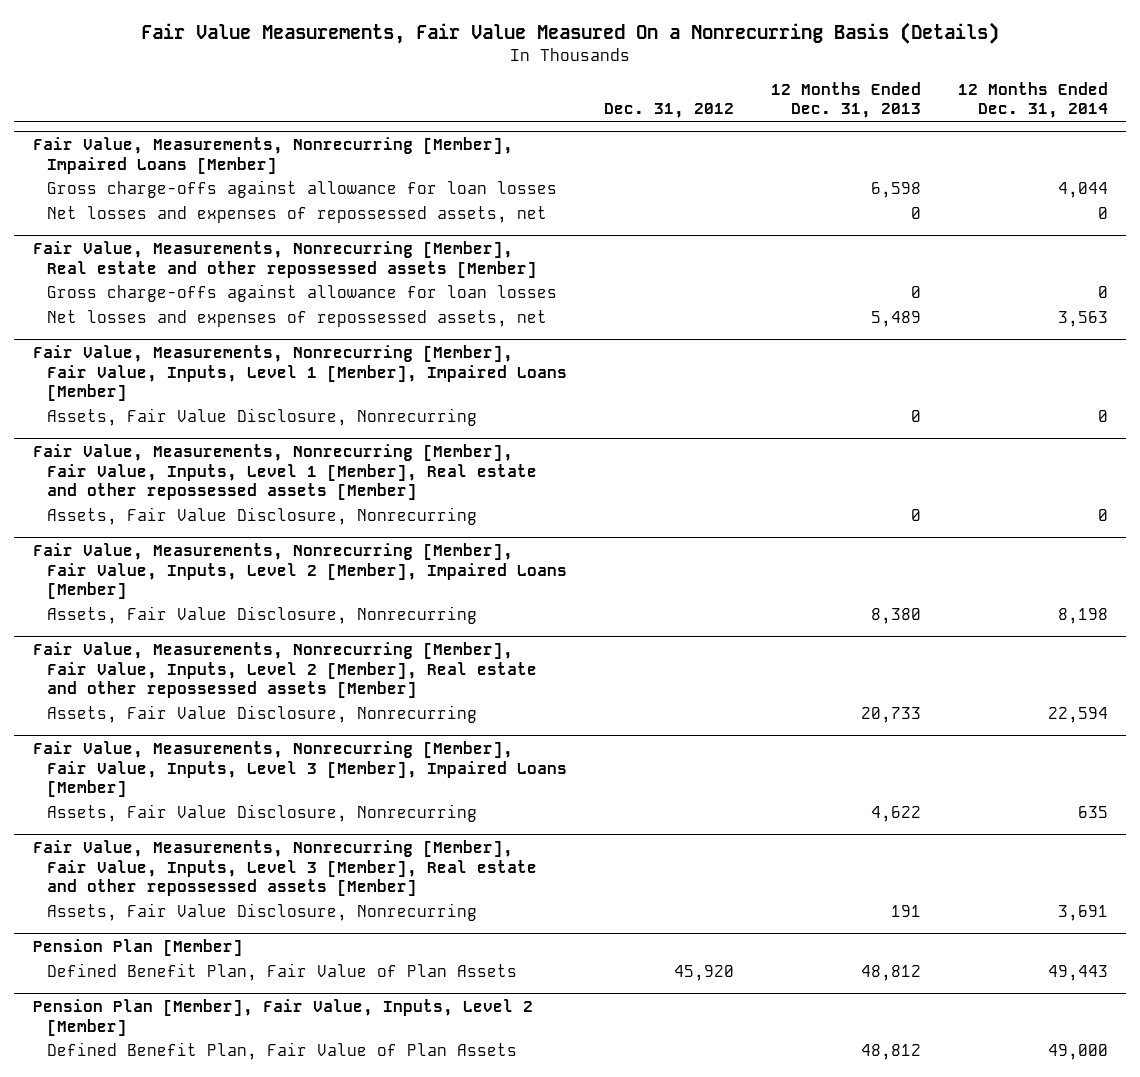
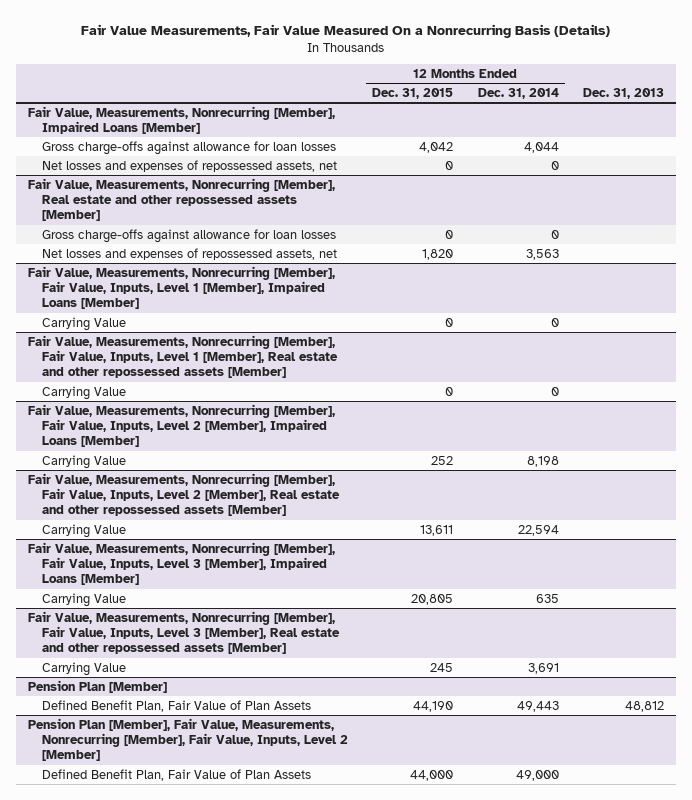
- | Dec. 31, 2012 | 12 Months Ended Dec. 31, 2013 | 12 Months Ended Dec. 31, 2014
+ | 12 Months Ended Dec. 31, 2015 | 12 Months Ended Dec. 31, 2014 | Dec. 31, 2013
@ Fair Value, Measurements, Nonrecurring [Member], Fair Value, Inputs, Level 1 [Member], Impaired Loans [Member]
- Assets, Fair Value Disclosure, Nonrecurring | | 0 | 0
+ Carrying Value | 0 | 0 |
@ Fair Value, Measurements, Nonrecurring [Member], Fair Value, Inputs, Level 1 [Member], Real estate and other repossessed assets [Member]
- Assets, Fair Value Disclosure, Nonrecurring | | 0 | 0
+ Carrying Value | 0 | 0 |
@ Fair Value, Measurements, Nonrecurring [Member], Fair Value, Inputs, Level 2 [Member], Impaired Loans [Member]
- Assets, Fair Value Disclosure, Nonrecurring | | 8,380 | 8,198
+ Carrying Value | 252 | 8,198 |
@ Fair Value, Measurements, Nonrecurring [Member], Fair Value, Inputs, Level 2 [Member], Real estate and other repossessed assets [Member]
- Assets, Fair Value Disclosure, Nonrecurring | | 20,733 | 22,594
+ Carrying Value | 13,611 | 22,594 |
@ Fair Value, Measurements, Nonrecurring [Member], Fair Value, Inputs, Level 3 [Member], Impaired Loans [Member]
- Assets, Fair Value Disclosure, Nonrecurring | | 4,622 | 635
+ Carrying Value | 20,805 | 635 |
@ Fair Value, Measurements, Nonrecurring [Member], Fair Value, Inputs, Level 3 [Member], Real estate and other repossessed assets [Member]
- Assets, Fair Value Disclosure, Nonrecurring | | 191 | 3,691
+ Carrying Value | 245 | 3,691 |
- Pension Plan [Member], Fair Value, Inputs, Level 2 [Member]
+ Pension Plan [Member], Fair Value, Measurements, Nonrecurring [Member], Fair Value, Inputs, Level 2 [Member]

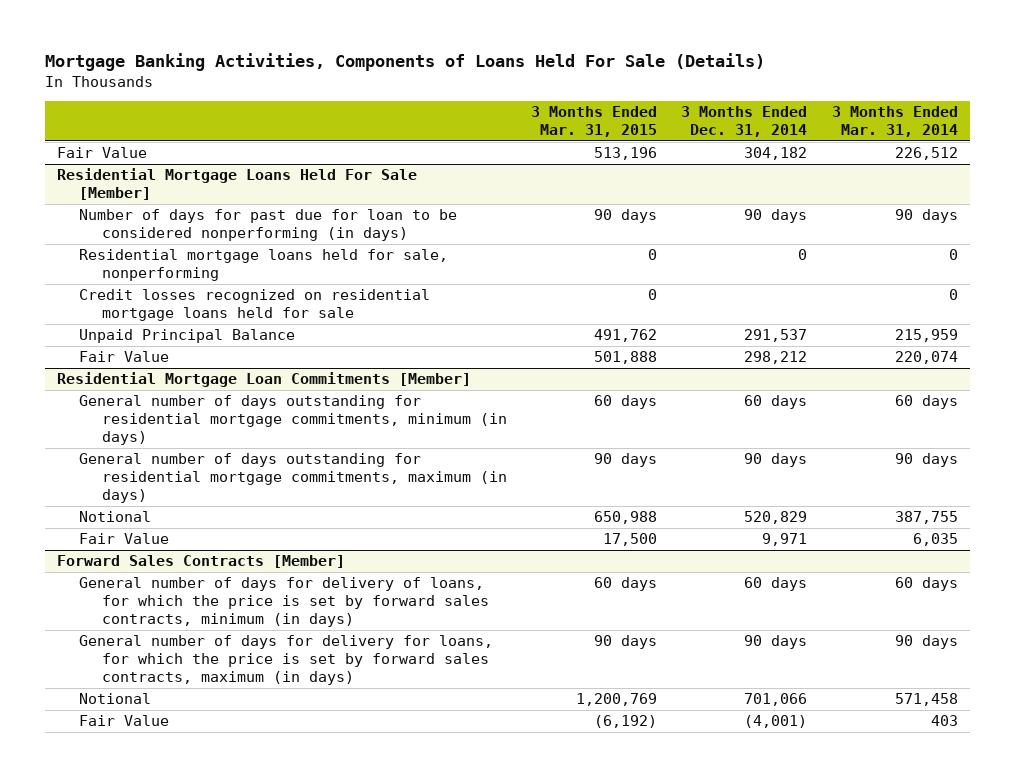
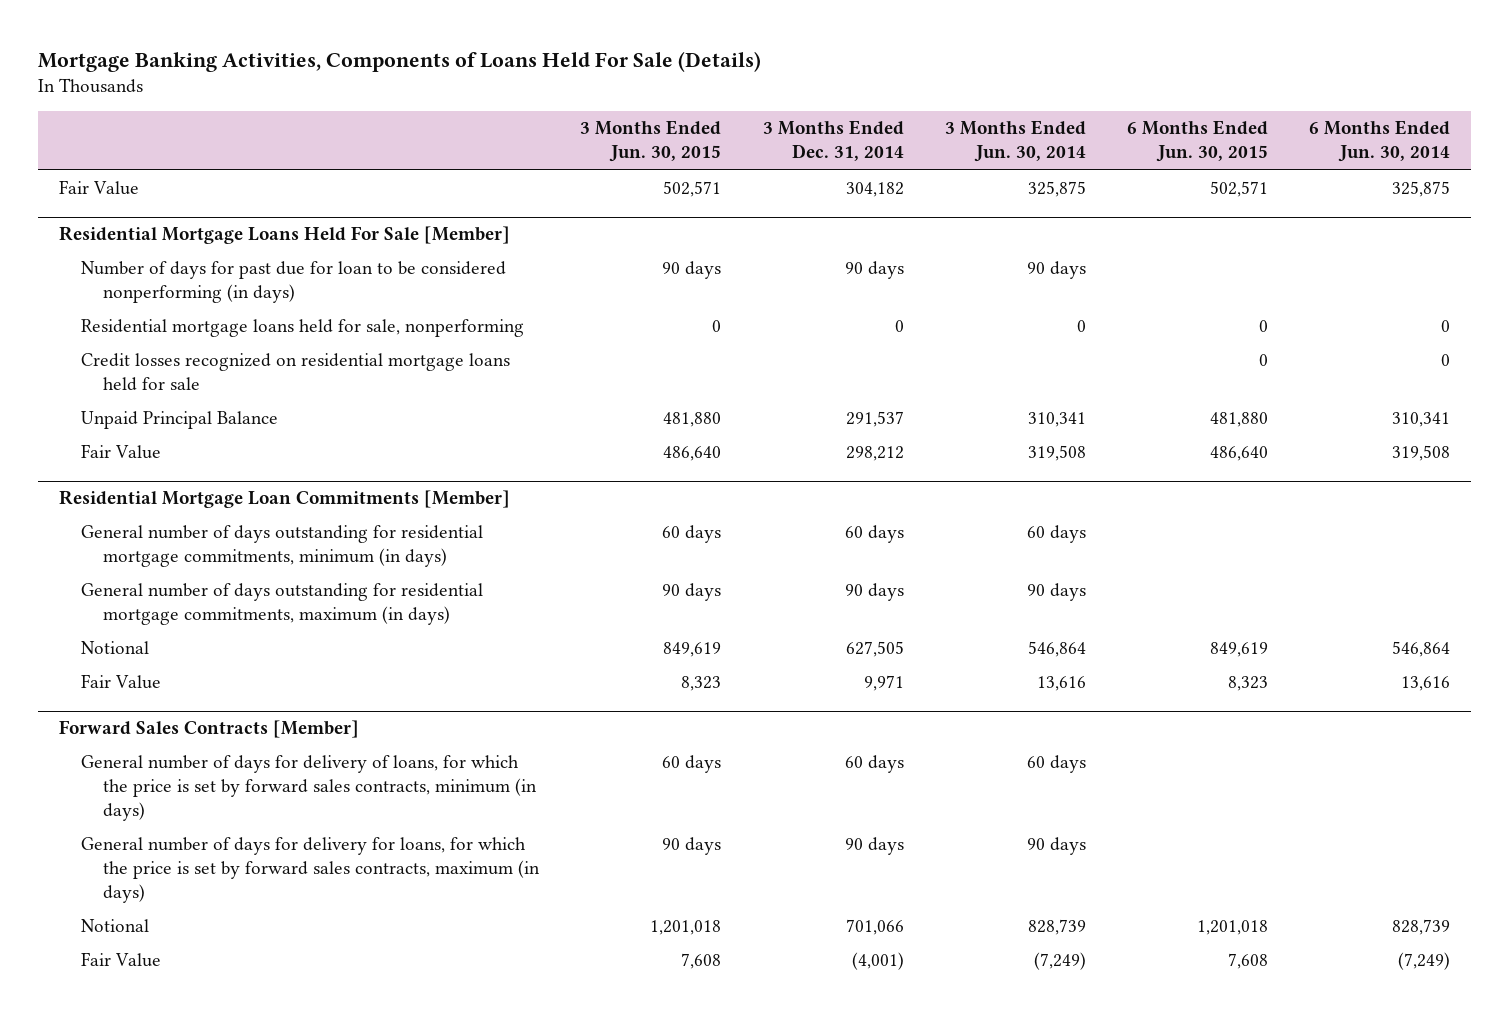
- | 3 Months Ended Mar. 31, 2015 | 3 Months Ended Dec. 31, 2014 | 3 Months Ended Mar. 31, 2014
+ | 3 Months Ended Jun. 30, 2015 | 3 Months Ended Dec. 31, 2014 | 3 Months Ended Jun. 30, 2014 | 6 Months Ended Jun. 30, 2015 | 6 Months Ended Jun. 30, 2014
@ Residential Mortgage Loan Commitments [Member]
- Notional | 650,988 | 520,829 | 387,755
+ Notional | 849,619 | 627,505 | 546,864 | 849,619 | 546,864

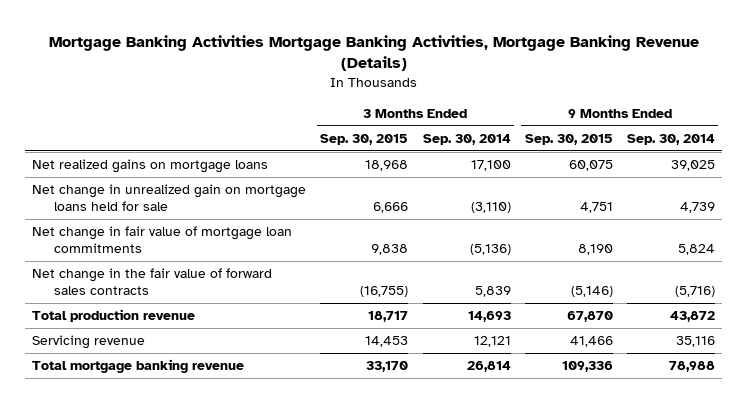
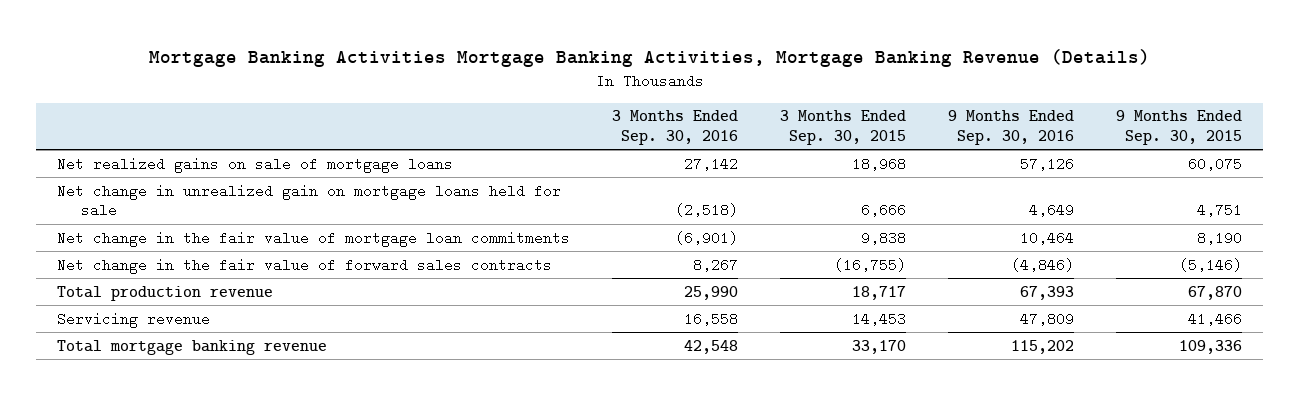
- | 3 Months Ended Sep. 30, 2015 | 3 Months Ended Sep. 30, 2014 | 9 Months Ended Sep. 30, 2015 | 9 Months Ended Sep. 30, 2014
+ | 3 Months Ended Sep. 30, 2016 | 3 Months Ended Sep. 30, 2015 | 9 Months Ended Sep. 30, 2016 | 9 Months Ended Sep. 30, 2015
- Net realized gains on mortgage loans | 18,968 | 17,100 | 60,075 | 39,025
+ Net realized gains on sale of mortgage loans | 27,142 | 18,968 | 57,126 | 60,075
- Net change in fair value of mortgage loan commitments | 9,838 | (5,136) | 8,190 | 5,824
+ Net change in the fair value of mortgage loan commitments | (6,901) | 9,838 | 10,464 | 8,190

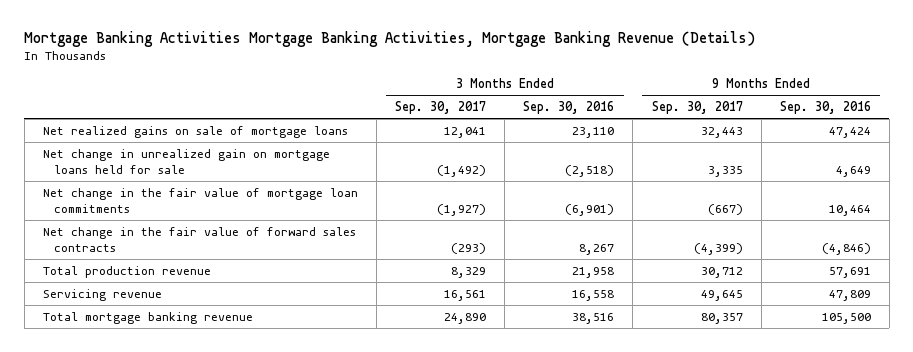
- | 3 Months Ended Sep. 30, 2016 | 3 Months Ended Sep. 30, 2015 | 9 Months Ended Sep. 30, 2016 | 9 Months Ended Sep. 30, 2015
+ | 3 Months Ended Sep. 30, 2017 | 3 Months Ended Sep. 30, 2016 | 9 Months Ended Sep. 30, 2017 | 9 Months Ended Sep. 30, 2016
- Net realized gains on sale of mortgage loans | 27,142 | 18,968 | 57,126 | 60,075
+ Net realized gains on sale of mortgage loans | 12,041 | 23,110 | 32,443 | 47,424
- Total production revenue | 25,990 | 18,717 | 67,393 | 67,870
+ Total production revenue | 8,329 | 21,958 | 30,712 | 57,691
- Total mortgage banking revenue | 42,548 | 33,170 | 115,202 | 109,336
+ Total mortgage banking revenue | 24,890 | 38,516 | 80,357 | 105,500

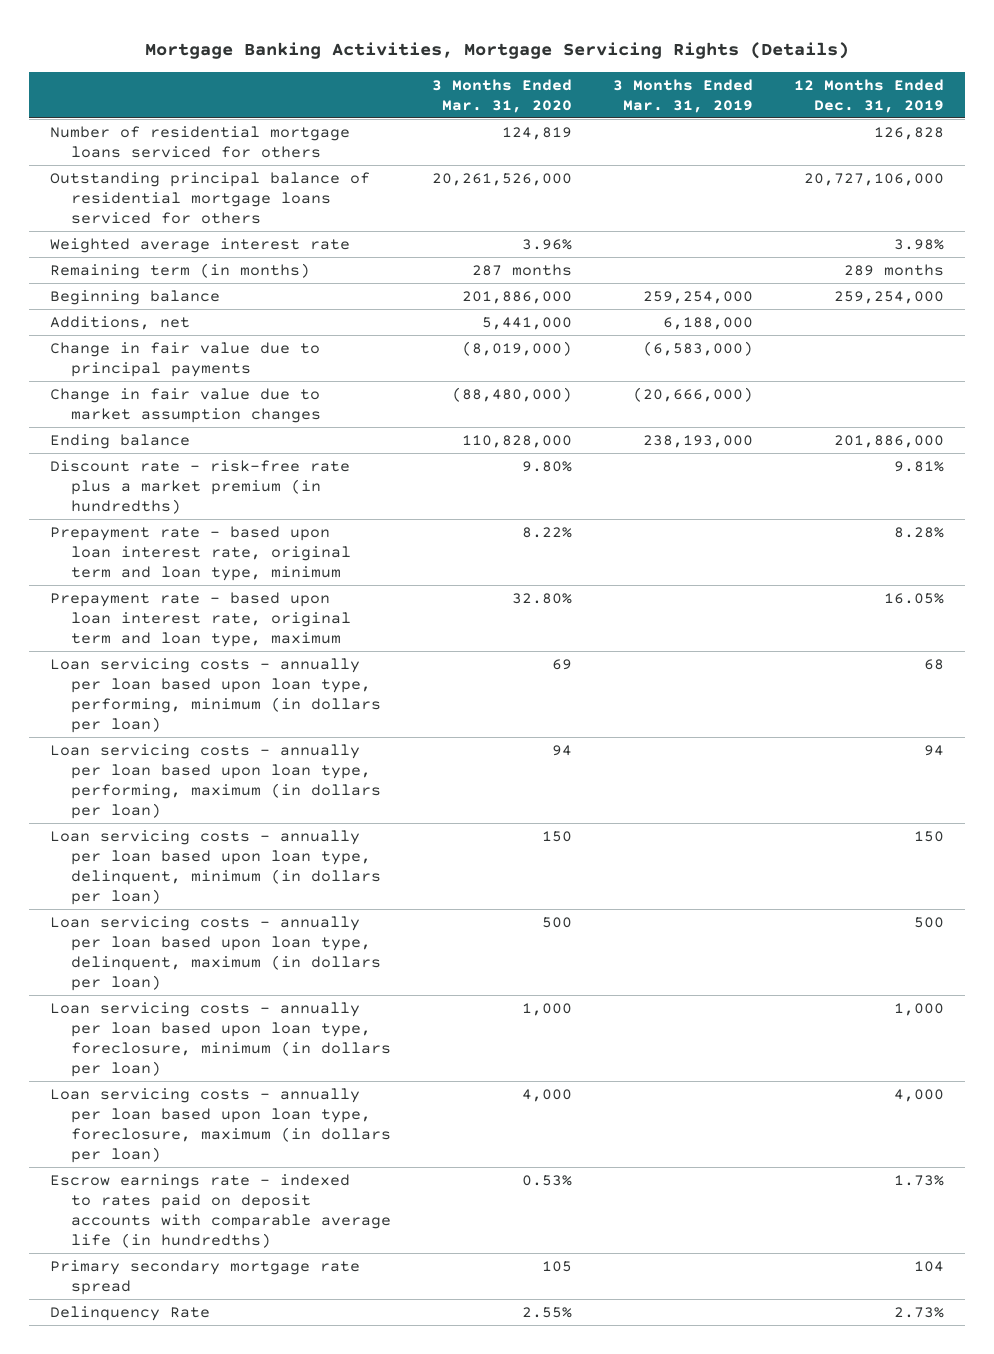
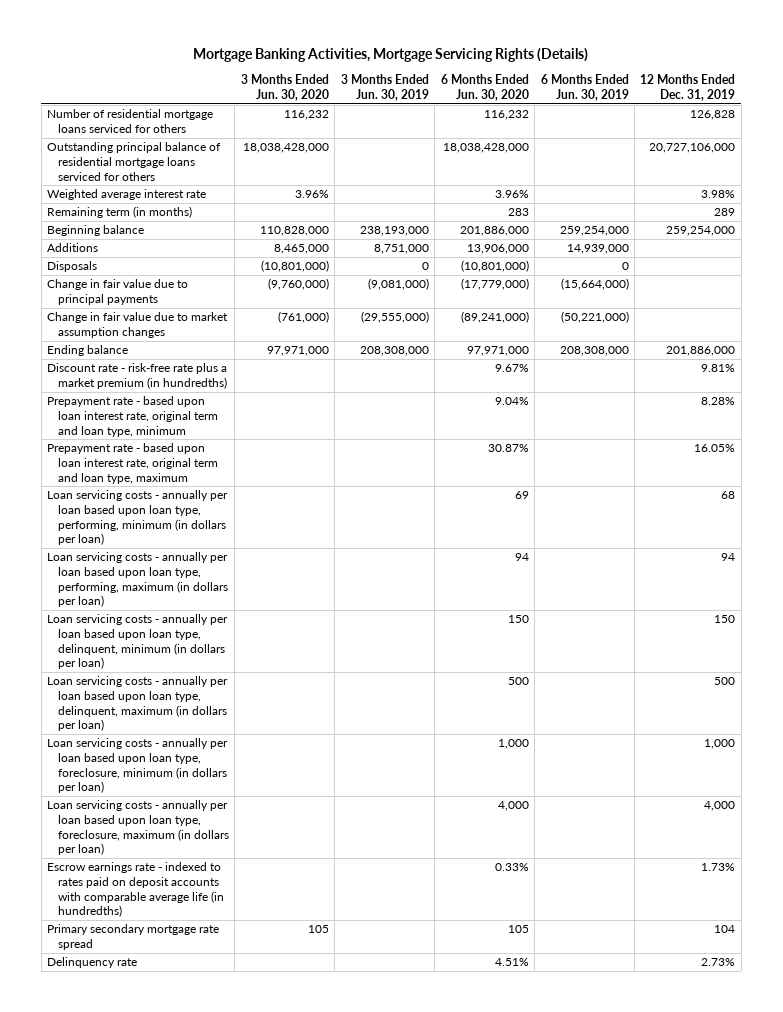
- | 3 Months Ended Mar. 31, 2020 | 3 Months Ended Mar. 31, 2019 | 12 Months Ended Dec. 31, 2019
+ | 3 Months Ended Jun. 30, 2020 | 3 Months Ended Jun. 30, 2019 | 6 Months Ended Jun. 30, 2020 | 6 Months Ended Jun. 30, 2019 | 12 Months Ended Dec. 31, 2019
- Remaining term (in months) | 287 months | | 289 months
+ Remaining term (in months) | | | 283 | | 289
- Additions, net | 5,441,000 | 6,188,000 |
+ Additions | 8,465,000 | 8,751,000 | 13,906,000 | 14,939,000 |
+ Disposals | (10,801,000) | 0 | (10,801,000) | 0 |
- Delinquency Rate | 2.55% | | 2.73%
+ Delinquency rate | | | 4.51% | | 2.73%

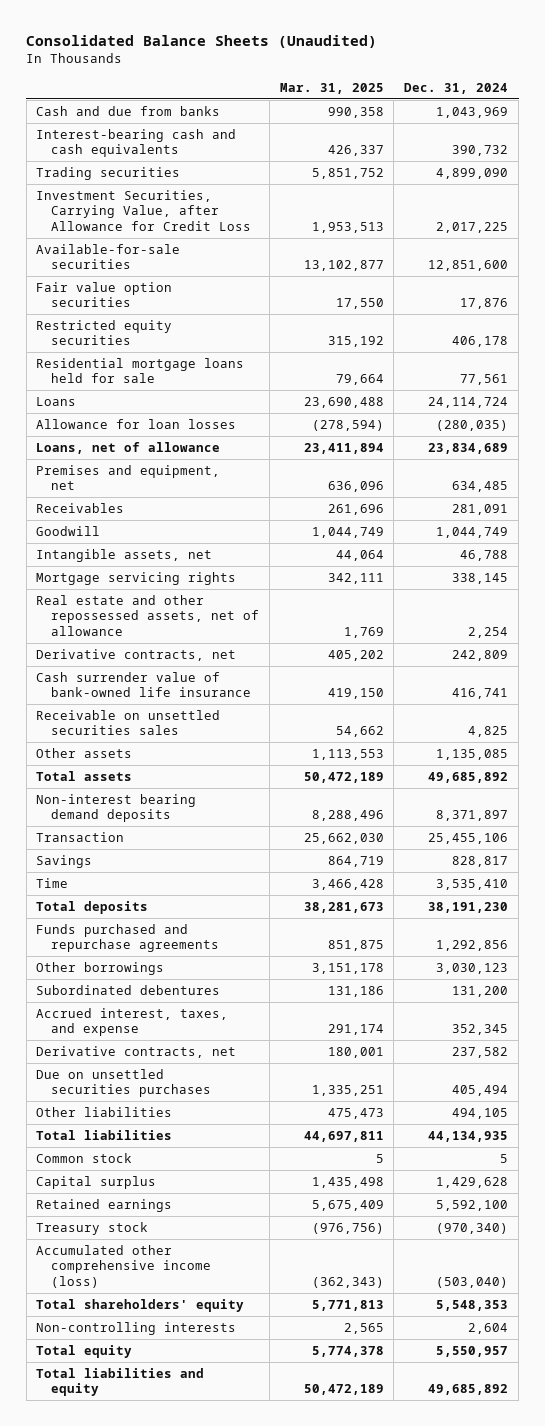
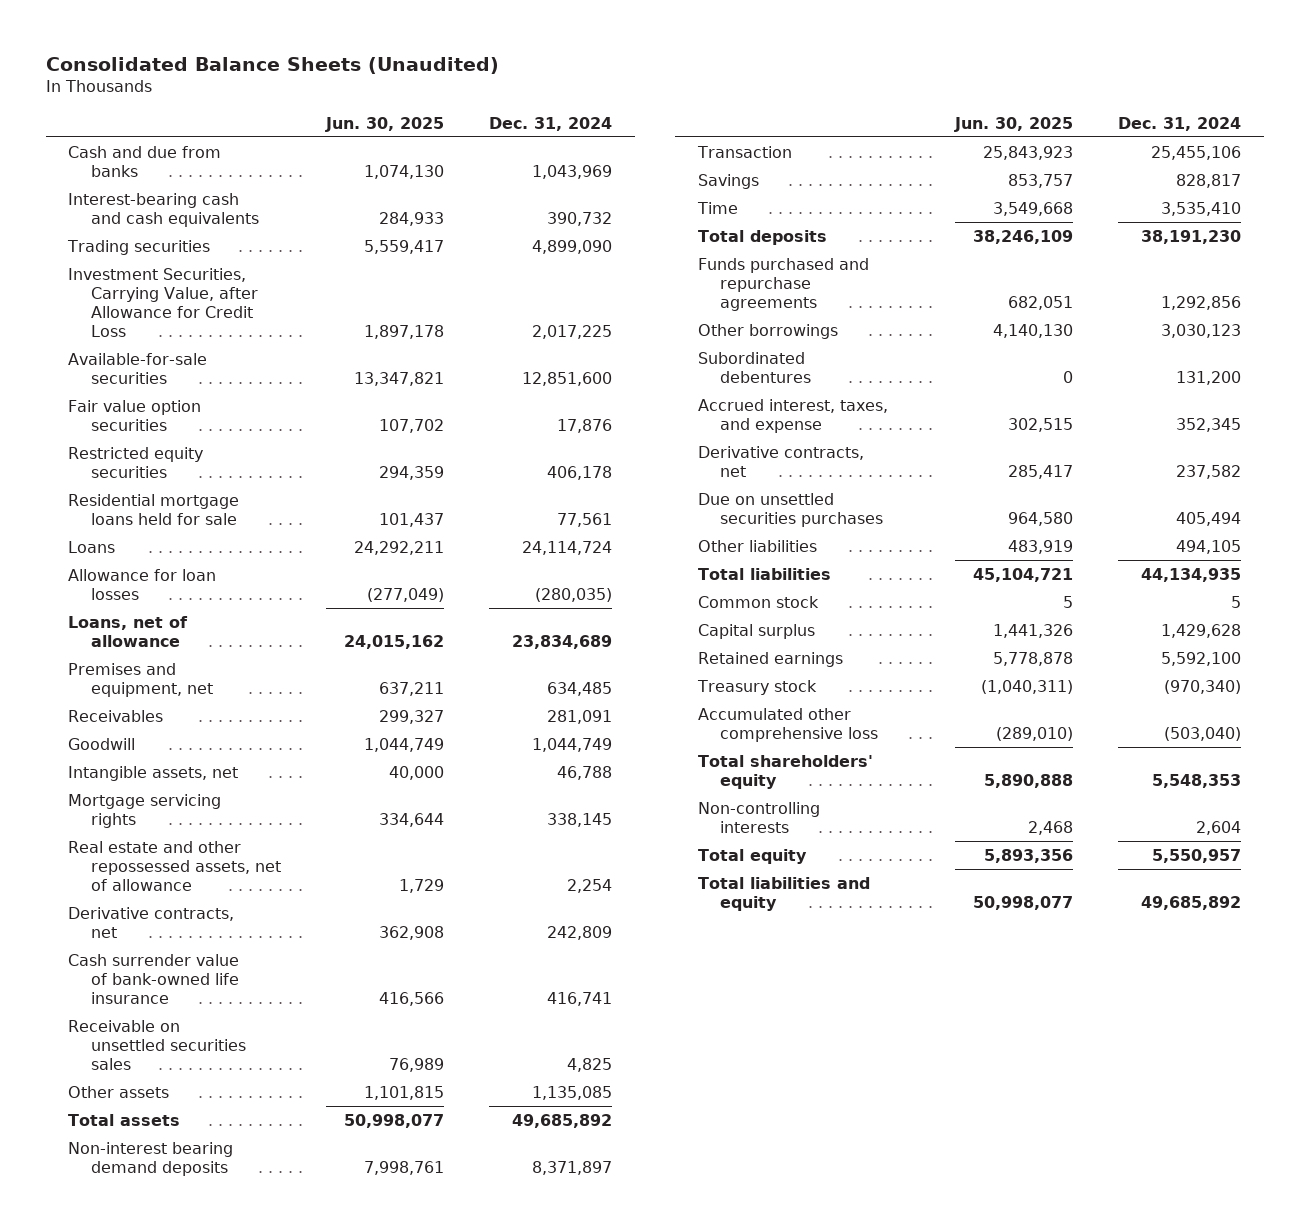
- | Mar. 31, 2025 | Dec. 31, 2024
+ | Jun. 30, 2025 | Dec. 31, 2024
- Accumulated other comprehensive income (loss) | (362,343) | (503,040)
+ Accumulated other comprehensive loss | (289,010) | (503,040)

